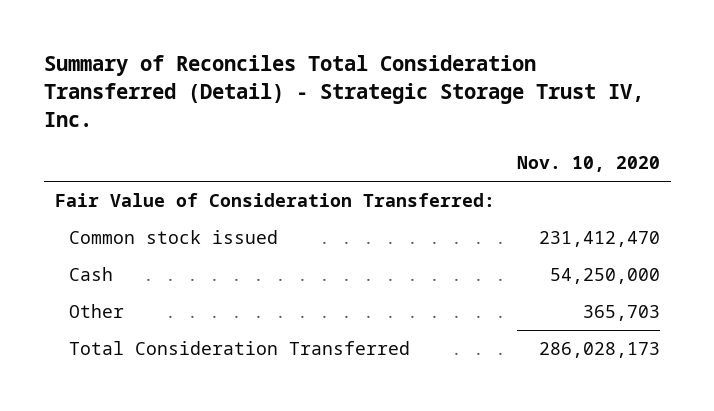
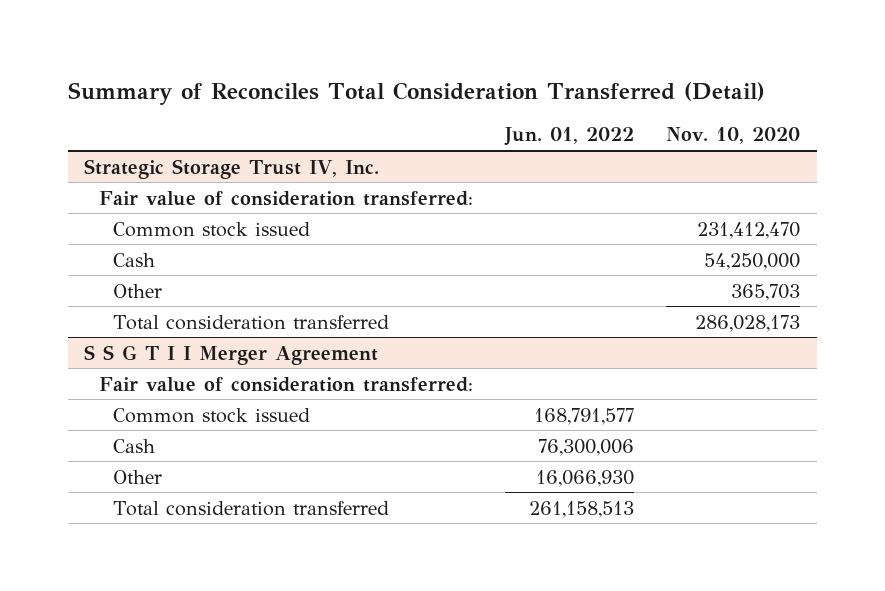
- Summary of Reconciles Total Consideration Transferred (Detail) - Strategic Storage Trust IV, Inc.
+ Summary of Reconciles Total Consideration Transferred (Detail)
- | Nov. 10, 2020
+ | Jun. 01, 2022 | Nov. 10, 2020
- Fair Value of Consideration Transferred:
+ Strategic Storage Trust IV, Inc.
+ Fair value of consideration transferred:
- Total Consideration Transferred | 286,028,173
+ Total consideration transferred | | 286,028,173
+ S S G T I I Merger Agreement
+ Fair value of consideration transferred:
+ Common stock issued | 168,791,577 |
+ Cash | 76,300,006 |
+ Other | 16,066,930 |
+ Total consideration transferred | 261,158,513 |

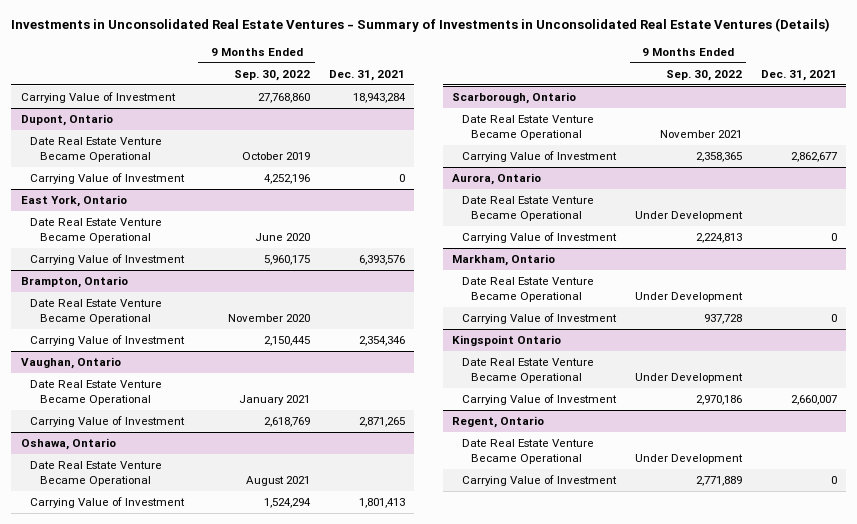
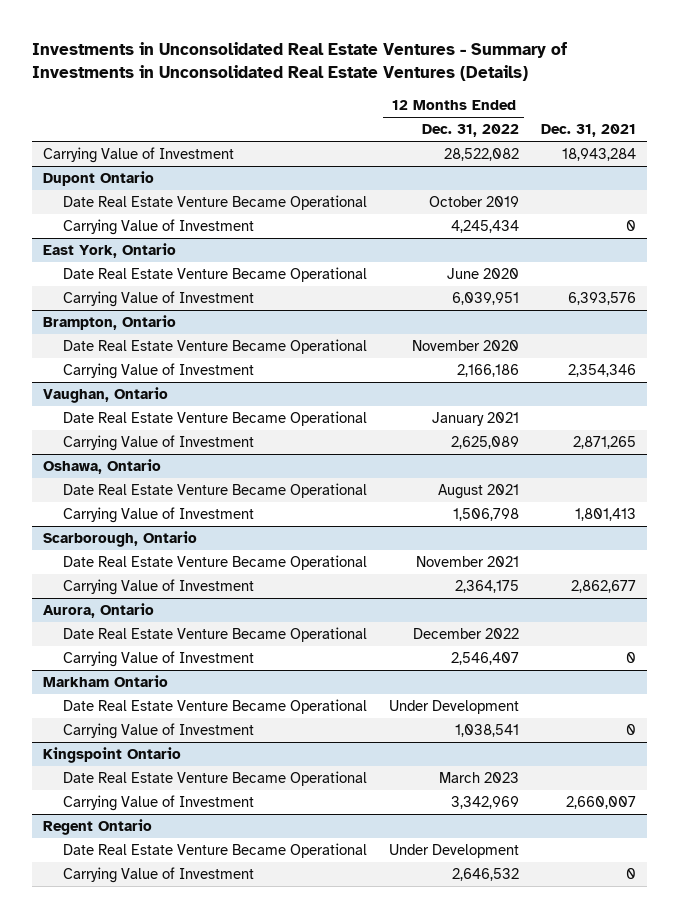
- | 9 Months Ended Sep. 30, 2022 | Dec. 31, 2021
+ | 12 Months Ended Dec. 31, 2022 | Dec. 31, 2021
- Dupont, Ontario
+ Dupont Ontario
- Markham, Ontario
+ Markham Ontario
- Regent, Ontario
+ Regent Ontario

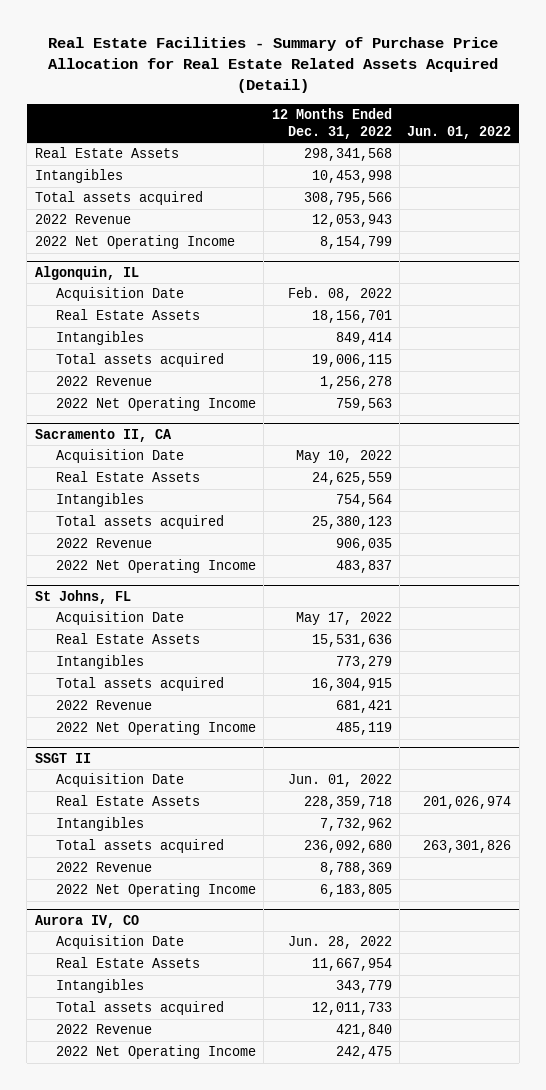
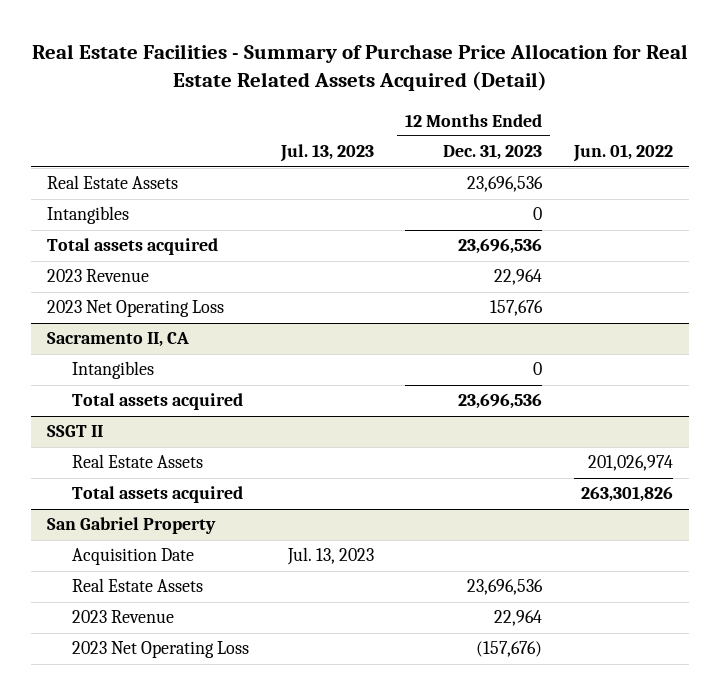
- | 12 Months Ended Dec. 31, 2022 | Jun. 01, 2022
+ | Jul. 13, 2023 | 12 Months Ended Dec. 31, 2023 | Jun. 01, 2022
- 2022 Revenue | 12,053,943 |
- 2022 Net Operating Income | 8,154,799 |
- Algonquin, IL
- Acquisition Date | Feb. 08, 2022 |
- Real Estate Assets | 18,156,701 |
- Intangibles | 849,414 |
- Total assets acquired | 19,006,115 |
- 2022 Revenue | 1,256,278 |
- 2022 Net Operating Income | 759,563 |
+ 2023 Revenue | | 22,964 |
+ 2023 Net Operating Loss | | 157,676 |
@ Sacramento II, CA
- Acquisition Date | May 10, 2022 |
- Real Estate Assets | 24,625,559 |
- 2022 Revenue | 906,035 |
- 2022 Net Operating Income | 483,837 |
- St Johns, FL
- Acquisition Date | May 17, 2022 |
- Real Estate Assets | 15,531,636 |
- Intangibles | 773,279 |
- Total assets acquired | 16,304,915 |
- 2022 Revenue | 681,421 |
- 2022 Net Operating Income | 485,119 |
@ SSGT II
- Acquisition Date | Jun. 01, 2022 |
- Intangibles | 7,732,962 |
- 2022 Revenue | 8,788,369 |
- 2022 Net Operating Income | 6,183,805 |
- Aurora IV, CO
- Acquisition Date | Jun. 28, 2022 |
- Real Estate Assets | 11,667,954 |
- Intangibles | 343,779 |
- Total assets acquired | 12,011,733 |
- 2022 Revenue | 421,840 |
- 2022 Net Operating Income | 242,475 |
+ San Gabriel Property
+ Acquisition Date | Jul. 13, 2023 | |
+ Real Estate Assets | | 23,696,536 |
+ 2023 Revenue | | 22,964 |
+ 2023 Net Operating Loss | | (157,676) |

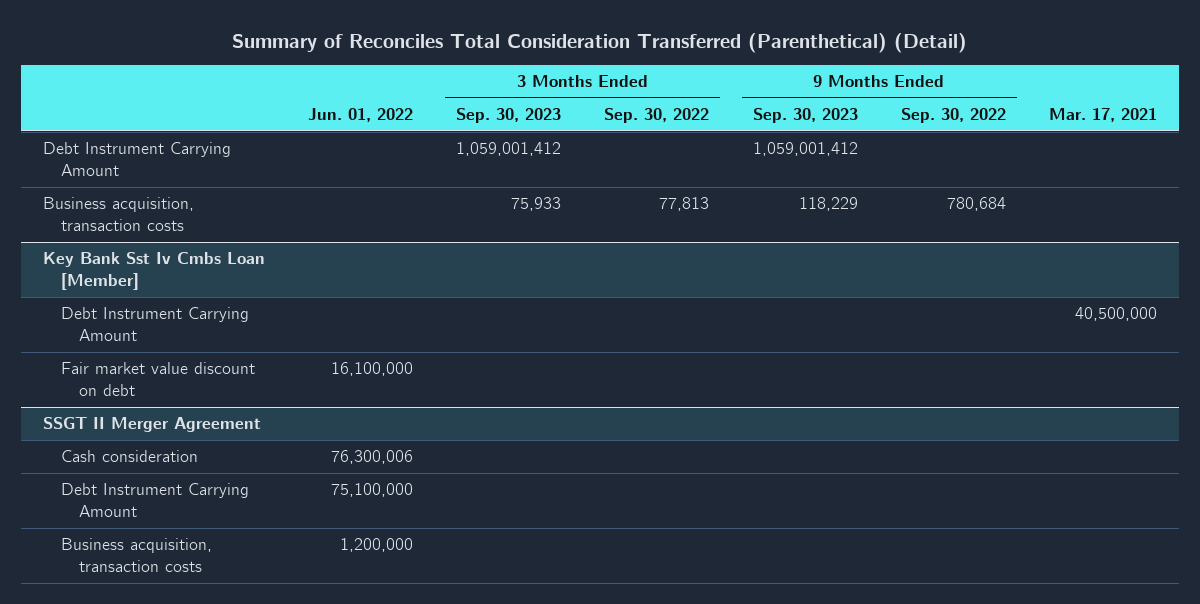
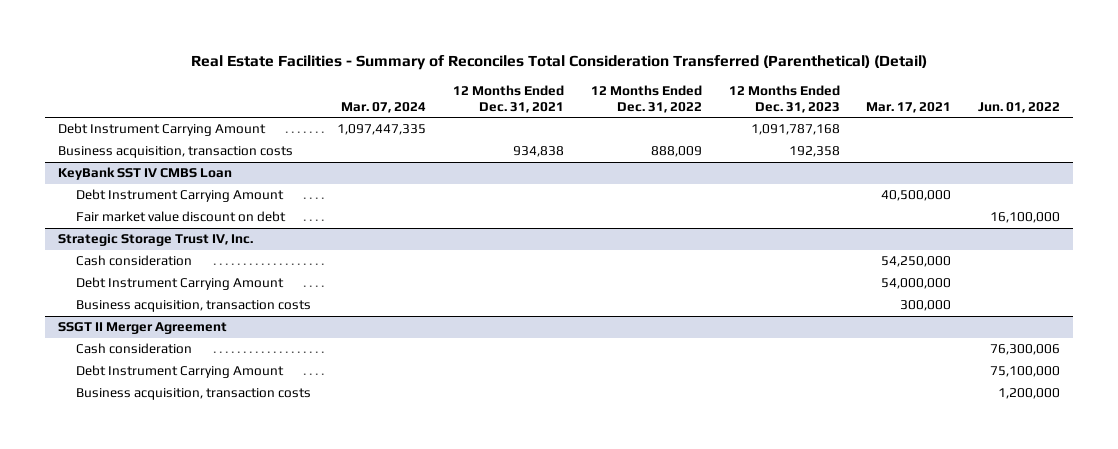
- Summary of Reconciles Total Consideration Transferred (Parenthetical) (Detail)
+ Real Estate Facilities - Summary of Reconciles Total Consideration Transferred (Parenthetical) (Detail)
- | Jun. 01, 2022 | 3 Months Ended Sep. 30, 2023 | 3 Months Ended Sep. 30, 2022 | 9 Months Ended Sep. 30, 2023 | 9 Months Ended Sep. 30, 2022 | Mar. 17, 2021
+ | Mar. 07, 2024 | 12 Months Ended Dec. 31, 2021 | 12 Months Ended Dec. 31, 2022 | 12 Months Ended Dec. 31, 2023 | Mar. 17, 2021 | Jun. 01, 2022
- Key Bank Sst Iv Cmbs Loan [Member]
+ KeyBank SST IV CMBS Loan
+ Strategic Storage Trust IV, Inc.
+ Cash consideration | | | | | 54,250,000 |
+ Debt Instrument Carrying Amount | | | | | 54,000,000 |
+ Business acquisition, transaction costs | | | | | 300,000 |

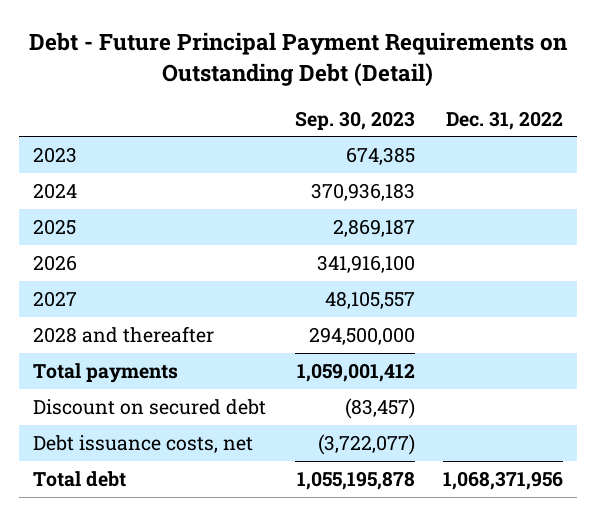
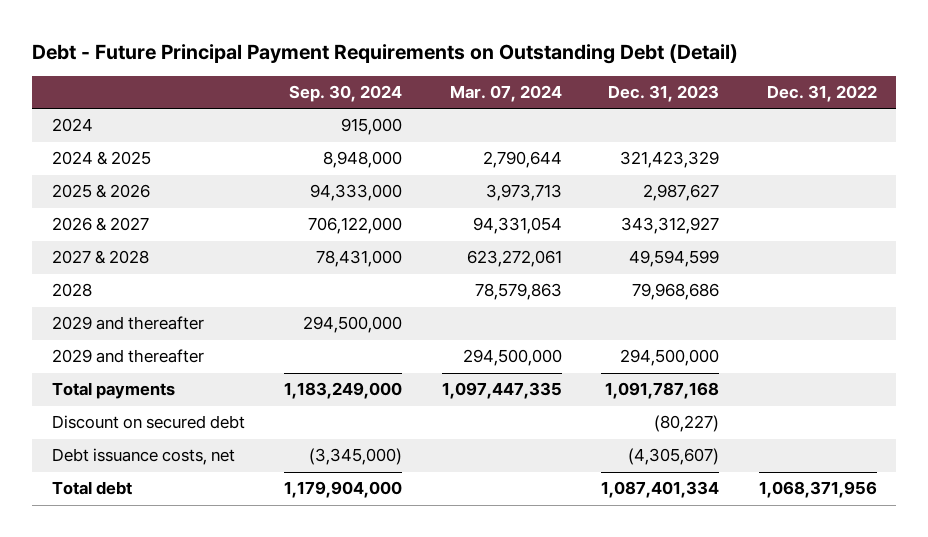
- | Sep. 30, 2023 | Dec. 31, 2022
+ | Sep. 30, 2024 | Mar. 07, 2024 | Dec. 31, 2023 | Dec. 31, 2022
- 2023 | 674,385 |
- 2025 | 2,869,187 |
- 2026 | 341,916,100 |
- 2027 | 48,105,557 |
- 2028 and thereafter | 294,500,000 |
+ 2024 & 2025 | 8,948,000 | 2,790,644 | 321,423,329 |
+ 2025 & 2026 | 94,333,000 | 3,973,713 | 2,987,627 |
+ 2026 & 2027 | 706,122,000 | 94,331,054 | 343,312,927 |
+ 2027 & 2028 | 78,431,000 | 623,272,061 | 49,594,599 |
+ 2028 | | 78,579,863 | 79,968,686 |
+ 2029 and thereafter | 294,500,000 | | |
+ 2029 and thereafter | | 294,500,000 | 294,500,000 |

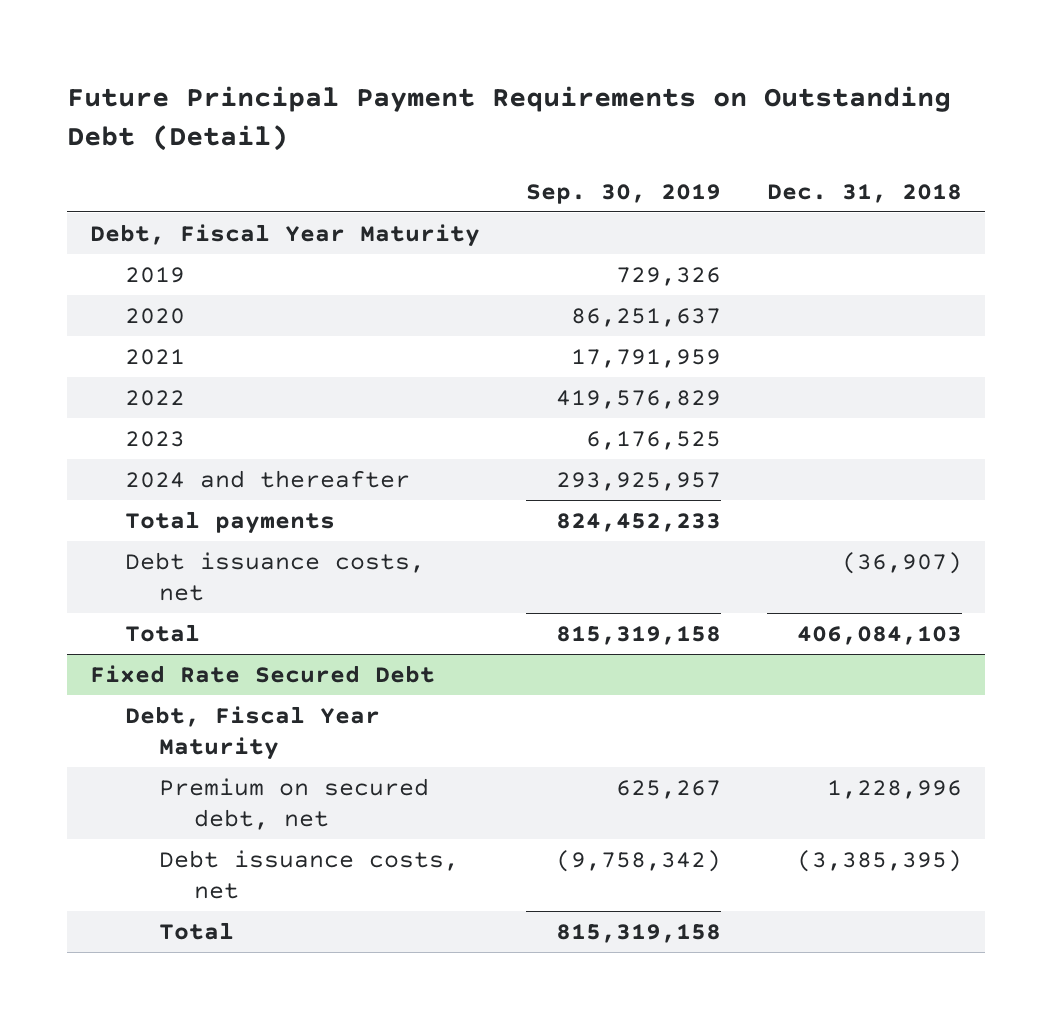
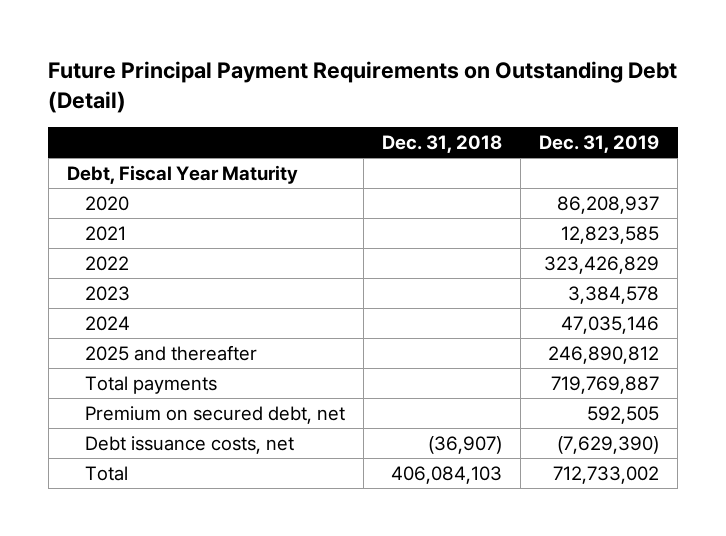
- | Sep. 30, 2019 | Dec. 31, 2018
+ | Dec. 31, 2018 | Dec. 31, 2019
- 2019 | 729,326 |
- 2024 and thereafter | 293,925,957 |
+ 2024 | | 47,035,146
+ 2025 and thereafter | | 246,890,812
+ Premium on secured debt, net | | 592,505
- Fixed Rate Secured Debt
- Debt, Fiscal Year Maturity
- Premium on secured debt, net | 625,267 | 1,228,996
- Debt issuance costs, net | (9,758,342) | (3,385,395)
- Total | 815,319,158 |

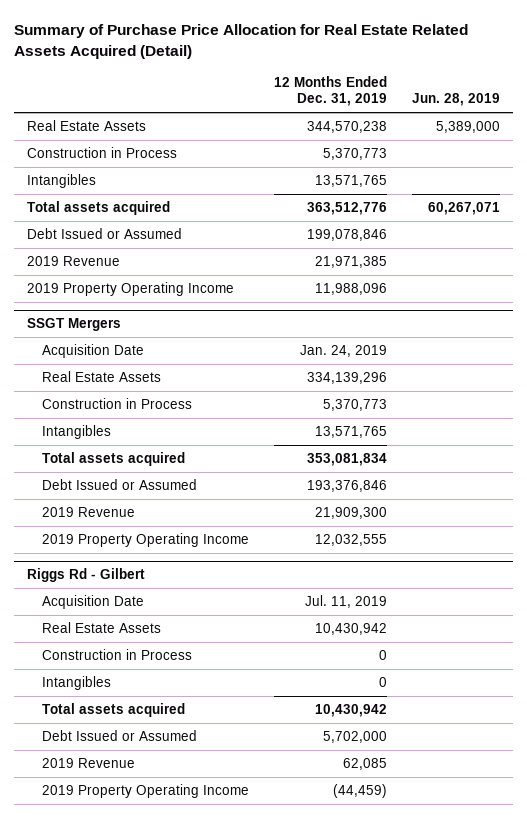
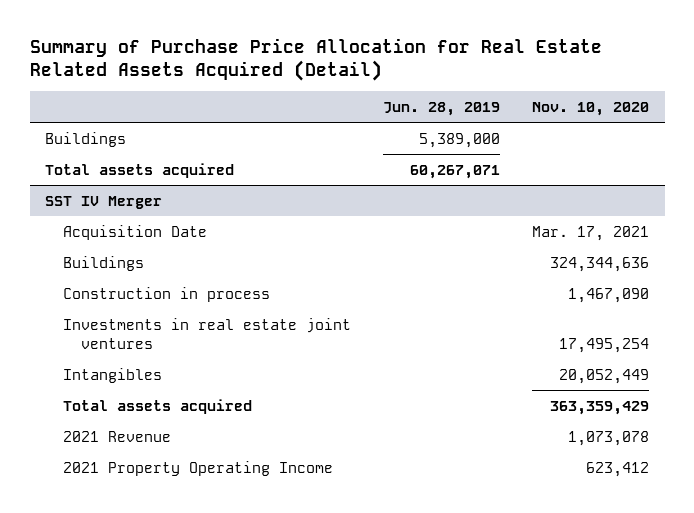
- | 12 Months Ended Dec. 31, 2019 | Jun. 28, 2019
+ | Jun. 28, 2019 | Nov. 10, 2020
- Real Estate Assets | 344,570,238 | 5,389,000
- Construction in Process | 5,370,773 |
- Intangibles | 13,571,765 |
+ Buildings | 5,389,000 |
- Debt Issued or Assumed | 199,078,846 |
- 2019 Revenue | 21,971,385 |
- 2019 Property Operating Income | 11,988,096 |
- SSGT Mergers
- Acquisition Date | Jan. 24, 2019 |
- Real Estate Assets | 334,139,296 |
- Construction in Process | 5,370,773 |
- Intangibles | 13,571,765 |
- Total assets acquired | 353,081,834 |
- Debt Issued or Assumed | 193,376,846 |
- 2019 Revenue | 21,909,300 |
- 2019 Property Operating Income | 12,032,555 |
- Riggs Rd - Gilbert
- Acquisition Date | Jul. 11, 2019 |
- Real Estate Assets | 10,430,942 |
- Construction in Process | 0 |
- Intangibles | 0 |
- Total assets acquired | 10,430,942 |
- Debt Issued or Assumed | 5,702,000 |
- 2019 Revenue | 62,085 |
- 2019 Property Operating Income | (44,459) |
+ SST IV Merger
+ Acquisition Date | | Mar. 17, 2021
+ Buildings | | 324,344,636
+ Construction in process | | 1,467,090
+ Investments in real estate joint ventures | | 17,495,254
+ Intangibles | | 20,052,449
+ Total assets acquired | | 363,359,429
+ 2021 Revenue | | 1,073,078
+ 2021 Property Operating Income | | 623,412

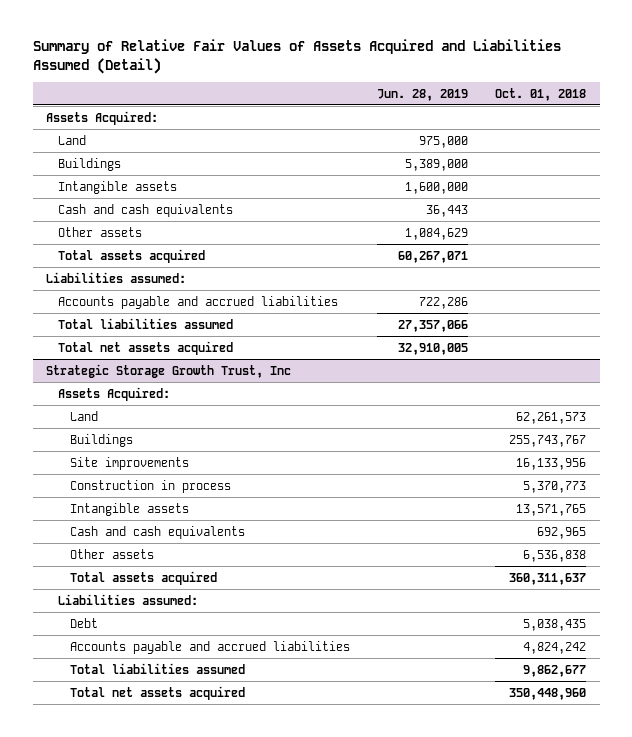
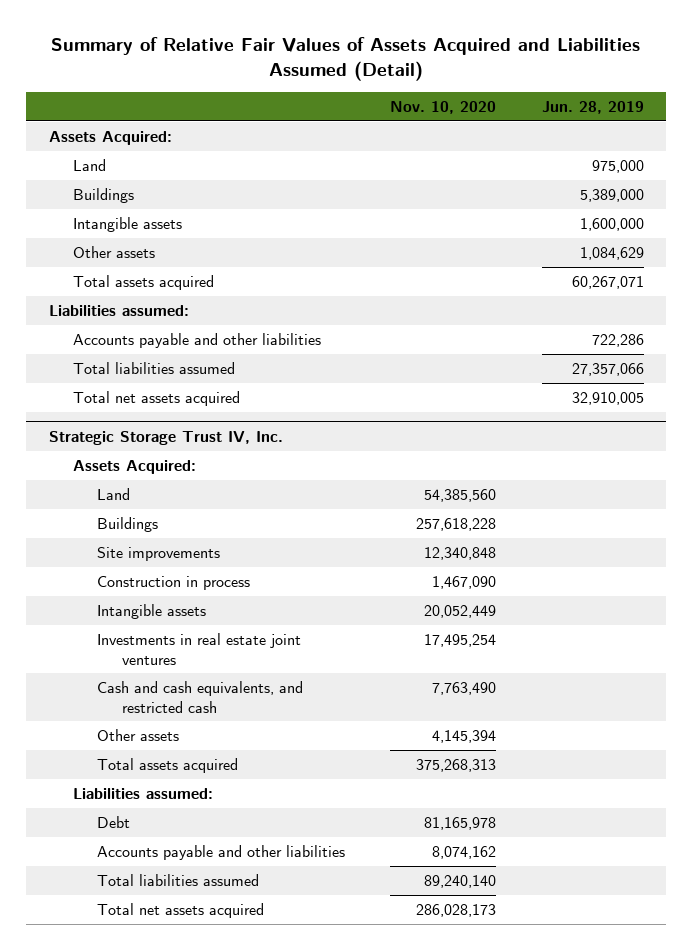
- | Jun. 28, 2019 | Oct. 01, 2018
+ | Nov. 10, 2020 | Jun. 28, 2019
- Cash and cash equivalents | 36,443 |
- Accounts payable and accrued liabilities | 722,286 |
+ Accounts payable and other liabilities | | 722,286
- Strategic Storage Growth Trust, Inc
- Assets Acquired:
- Land | | 62,261,573
- Buildings | | 255,743,767
- Site improvements | | 16,133,956
- Construction in process | | 5,370,773
- Intangible assets | | 13,571,765
- Cash and cash equivalents | | 692,965
- Other assets | | 6,536,838
- Total assets acquired | | 360,311,637
- Liabilities assumed:
- Debt | | 5,038,435
- Accounts payable and accrued liabilities | | 4,824,242
- Total liabilities assumed | | 9,862,677
- Total net assets acquired | | 350,448,960
+ Strategic Storage Trust IV, Inc.
+ Assets Acquired:
+ Land | 54,385,560 |
+ Buildings | 257,618,228 |
+ Site improvements | 12,340,848 |
+ Construction in process | 1,467,090 |
+ Intangible assets | 20,052,449 |
+ Investments in real estate joint ventures | 17,495,254 |
+ Cash and cash equivalents, and restricted cash | 7,763,490 |
+ Other assets | 4,145,394 |
+ Total assets acquired | 375,268,313 |
+ Liabilities assumed:
+ Debt | 81,165,978 |
+ Accounts payable and other liabilities | 8,074,162 |
+ Total liabilities assumed | 89,240,140 |
+ Total net assets acquired | 286,028,173 |

